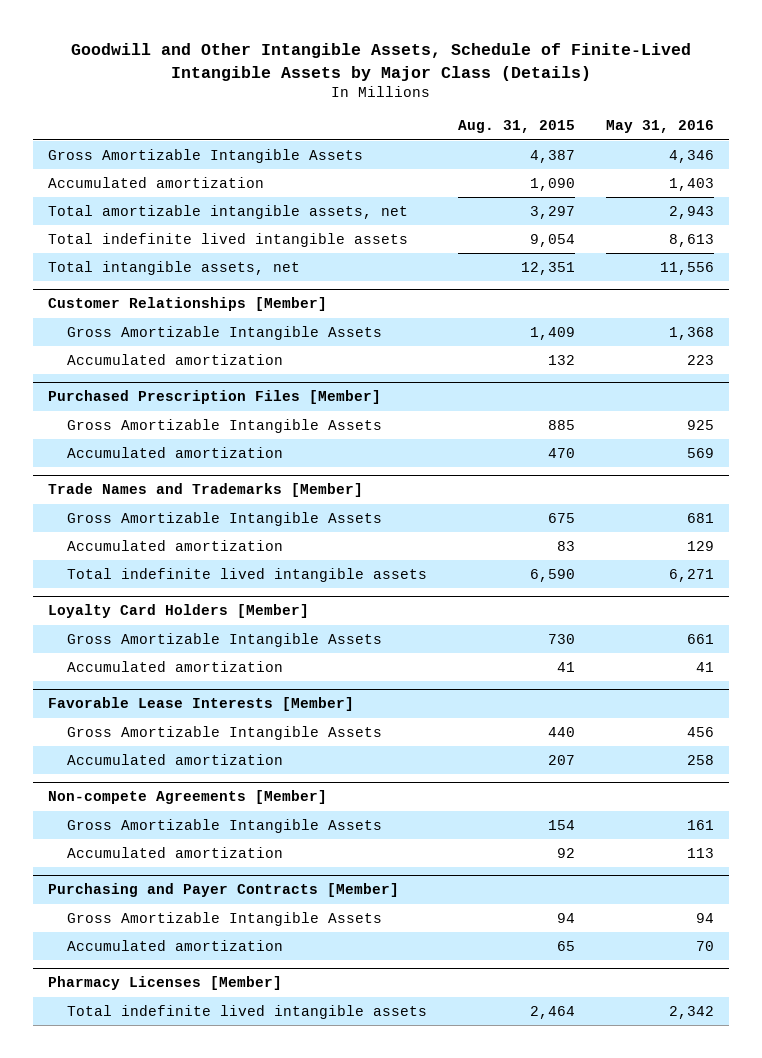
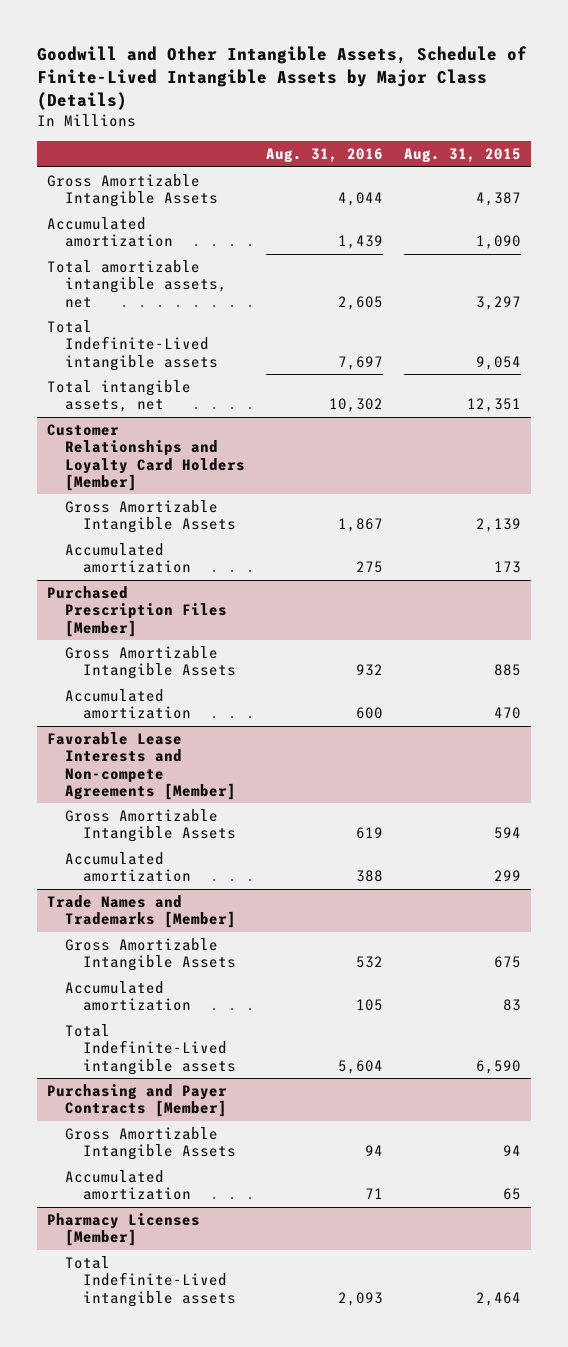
- | Aug. 31, 2015 | May 31, 2016
+ | Aug. 31, 2016 | Aug. 31, 2015
- Total indefinite lived intangible assets | 9,054 | 8,613
+ Total Indefinite-Lived intangible assets | 7,697 | 9,054
- Customer Relationships [Member]
- Gross Amortizable Intangible Assets | 1,409 | 1,368
- Accumulated amortization | 132 | 223
+ Customer Relationships and Loyalty Card Holders [Member]
+ Gross Amortizable Intangible Assets | 1,867 | 2,139
+ Accumulated amortization | 275 | 173
+ Favorable Lease Interests and Non-compete Agreements [Member]
+ Gross Amortizable Intangible Assets | 619 | 594
+ Accumulated amortization | 388 | 299
@ Trade Names and Trademarks [Member]
- Total indefinite lived intangible assets | 6,590 | 6,271
- Loyalty Card Holders [Member]
- Gross Amortizable Intangible Assets | 730 | 661
- Accumulated amortization | 41 | 41
- Favorable Lease Interests [Member]
- Gross Amortizable Intangible Assets | 440 | 456
- Accumulated amortization | 207 | 258
- Non-compete Agreements [Member]
- Gross Amortizable Intangible Assets | 154 | 161
- Accumulated amortization | 92 | 113
@ Trade Names and Trademarks [Member]
+ Total Indefinite-Lived intangible assets | 5,604 | 6,590
@ Pharmacy Licenses [Member]
- Total indefinite lived intangible assets | 2,464 | 2,342
+ Total Indefinite-Lived intangible assets | 2,093 | 2,464

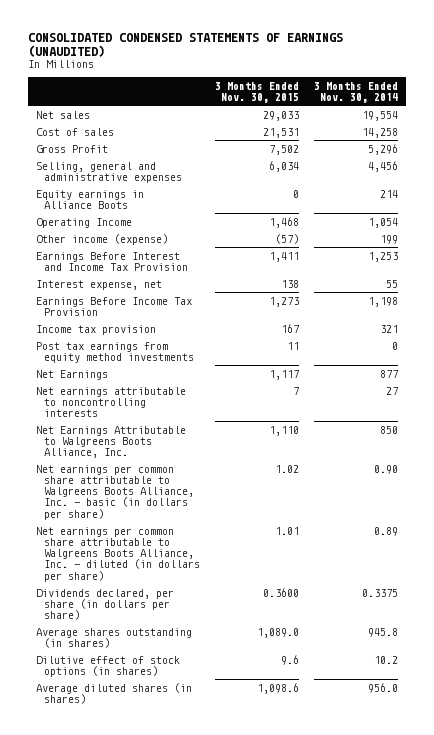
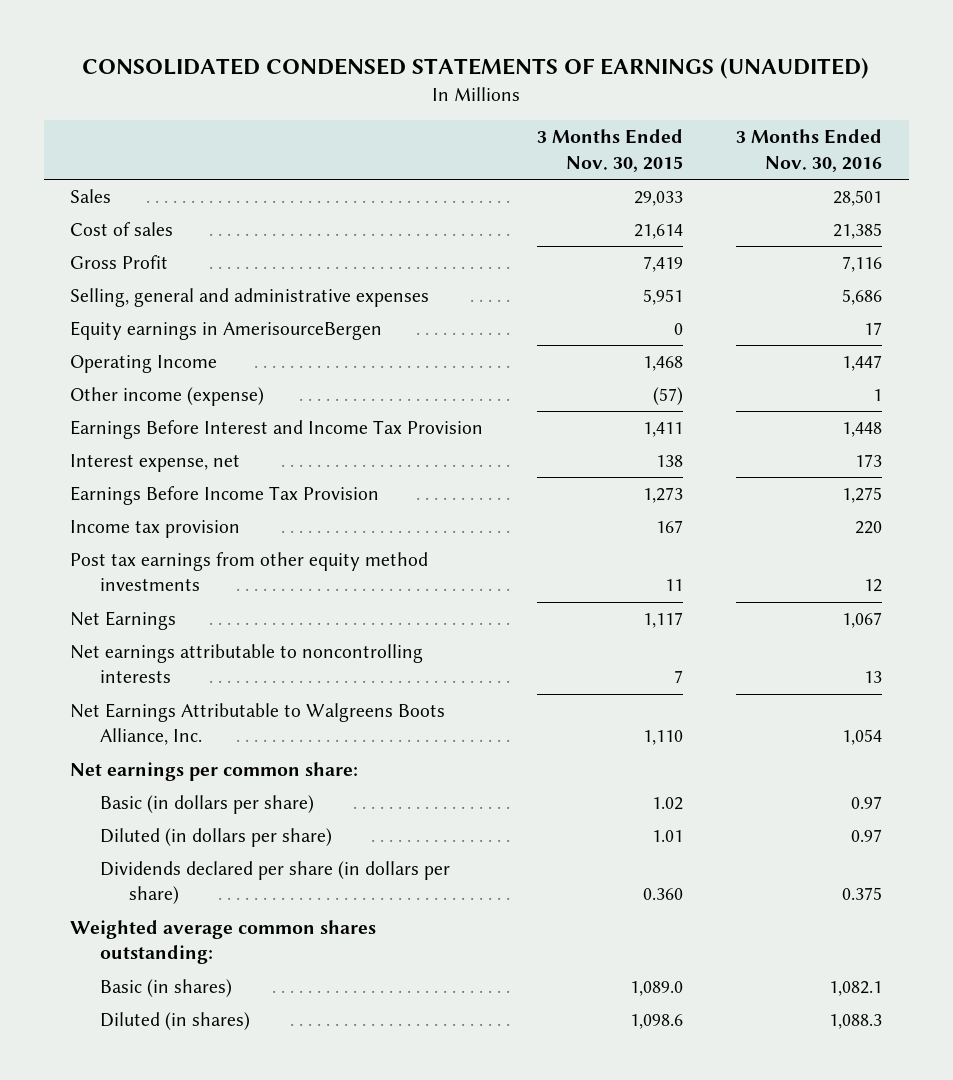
- | 3 Months Ended Nov. 30, 2015 | 3 Months Ended Nov. 30, 2014
+ | 3 Months Ended Nov. 30, 2015 | 3 Months Ended Nov. 30, 2016
- Net sales | 29,033 | 19,554
- Cost of sales | 21,531 | 14,258
- Gross Profit | 7,502 | 5,296
- Selling, general and administrative expenses | 6,034 | 4,456
- Equity earnings in Alliance Boots | 0 | 214
+ Sales | 29,033 | 28,501
+ Cost of sales | 21,614 | 21,385
+ Gross Profit | 7,419 | 7,116
+ Selling, general and administrative expenses | 5,951 | 5,686
+ Equity earnings in AmerisourceBergen | 0 | 17
- Post tax earnings from equity method investments | 11 | 0
+ Post tax earnings from other equity method investments | 11 | 12
- Net earnings per common share attributable to Walgreens Boots Alliance, Inc. - basic (in dollars per share) | 1.02 | 0.90
- Net earnings per common share attributable to Walgreens Boots Alliance, Inc. - diluted (in dollars per share) | 1.01 | 0.89
- Dividends declared, per share (in dollars per share) | 0.3600 | 0.3375
- Average shares outstanding (in shares) | 1,089.0 | 945.8
- Dilutive effect of stock options (in shares) | 9.6 | 10.2
- Average diluted shares (in shares) | 1,098.6 | 956.0
+ Net earnings per common share:
+ Basic (in dollars per share) | 1.02 | 0.97
+ Diluted (in dollars per share) | 1.01 | 0.97
+ Dividends declared per share (in dollars per share) | 0.360 | 0.375
+ Weighted average common shares outstanding:
+ Basic (in shares) | 1,089.0 | 1,082.1
+ Diluted (in shares) | 1,098.6 | 1,088.3

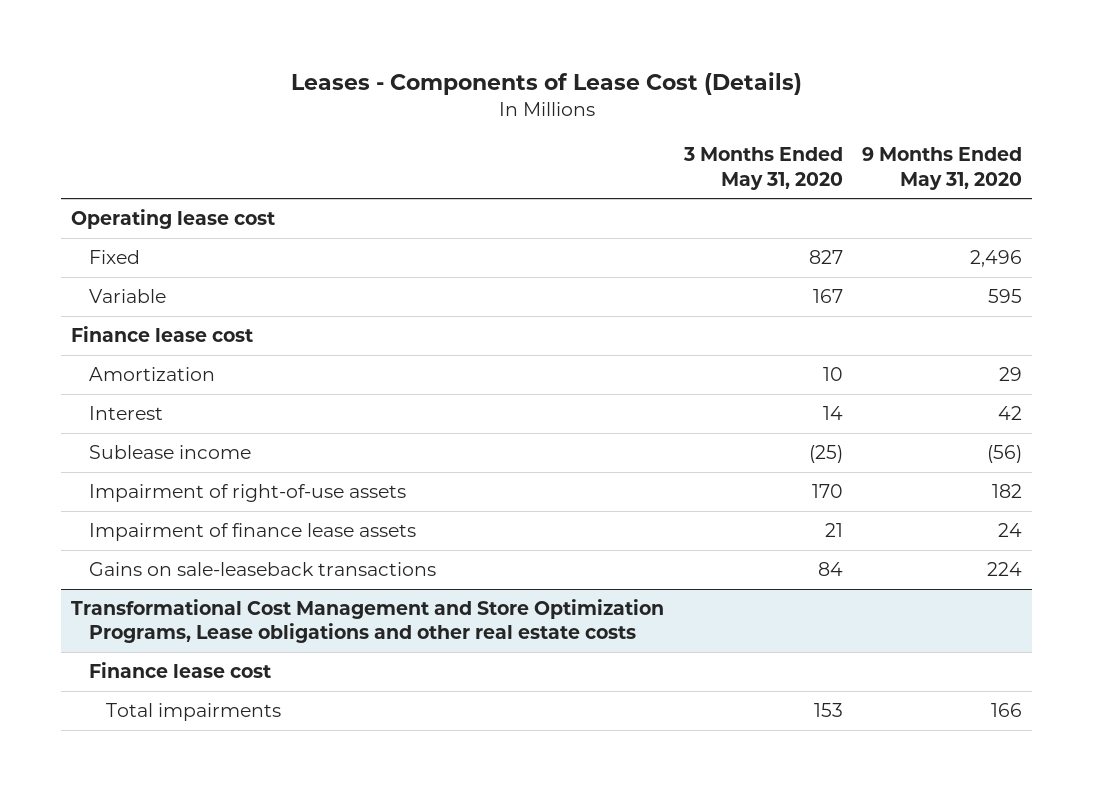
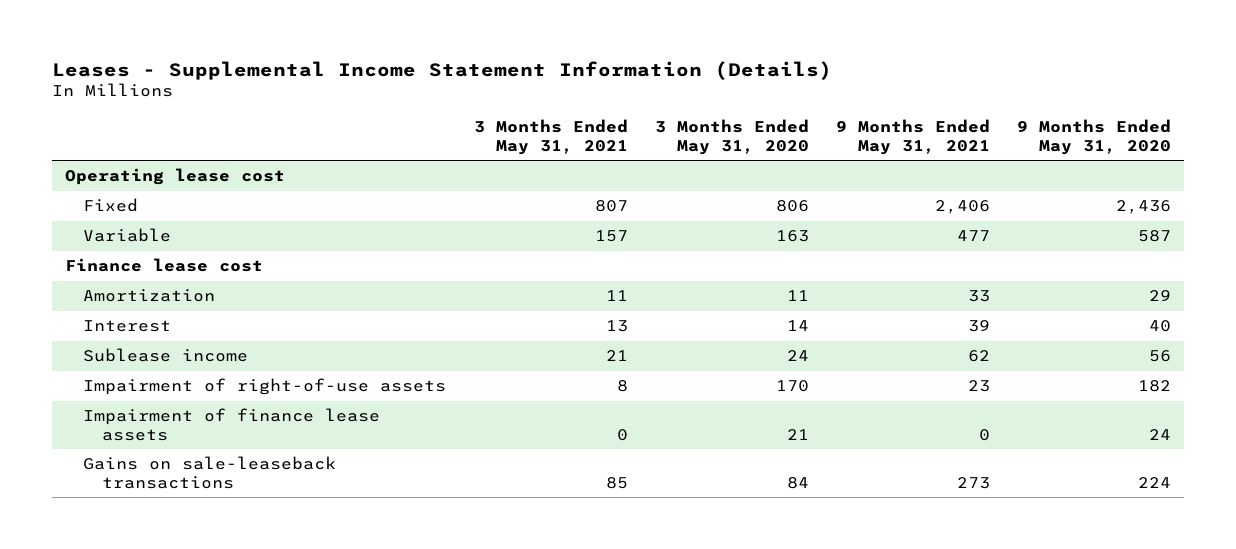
- Leases - Components of Lease Cost (Details)
+ Leases - Supplemental Income Statement Information (Details)
- | 3 Months Ended May 31, 2020 | 9 Months Ended May 31, 2020
+ | 3 Months Ended May 31, 2021 | 3 Months Ended May 31, 2020 | 9 Months Ended May 31, 2021 | 9 Months Ended May 31, 2020
- Fixed | 827 | 2,496
- Variable | 167 | 595
+ Fixed | 807 | 806 | 2,406 | 2,436
+ Variable | 157 | 163 | 477 | 587
- Amortization | 10 | 29
- Interest | 14 | 42
- Sublease income | (25) | (56)
+ Amortization | 11 | 11 | 33 | 29
+ Interest | 13 | 14 | 39 | 40
+ Sublease income | 21 | 24 | 62 | 56
- Transformational Cost Management and Store Optimization Programs, Lease obligations and other real estate costs
- Finance lease cost
- Total impairments | 153 | 166

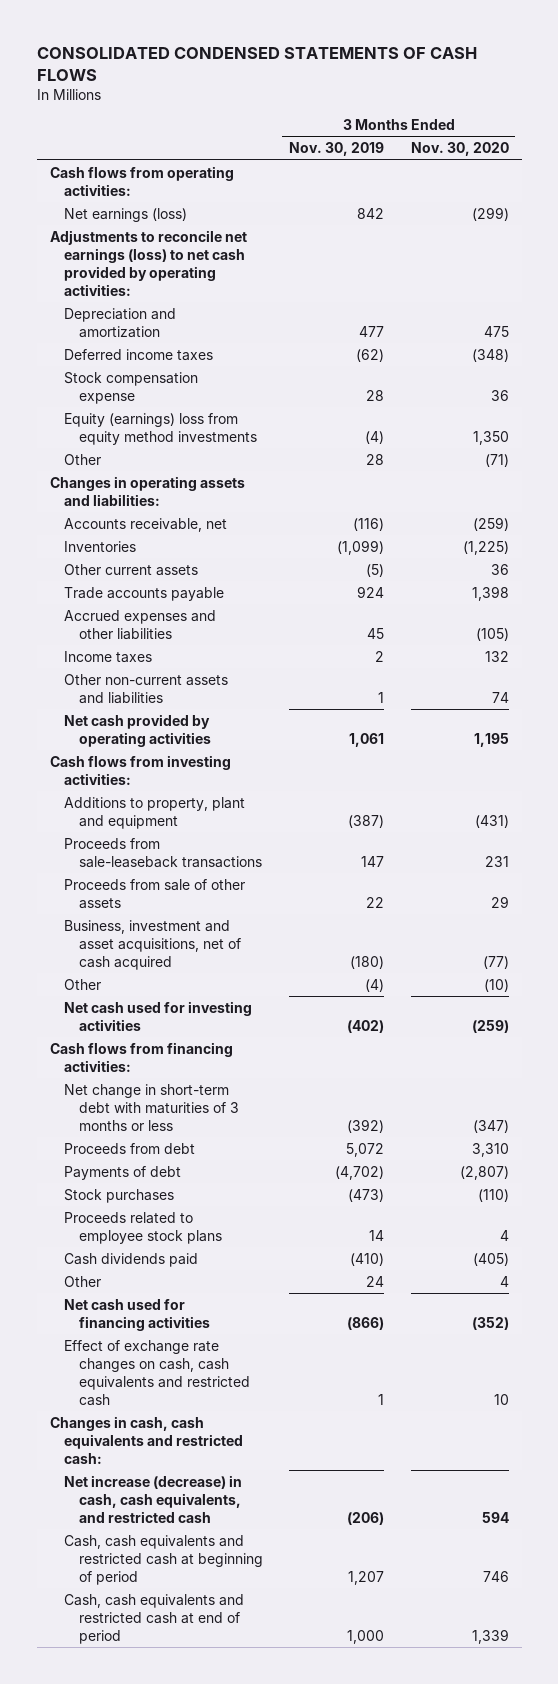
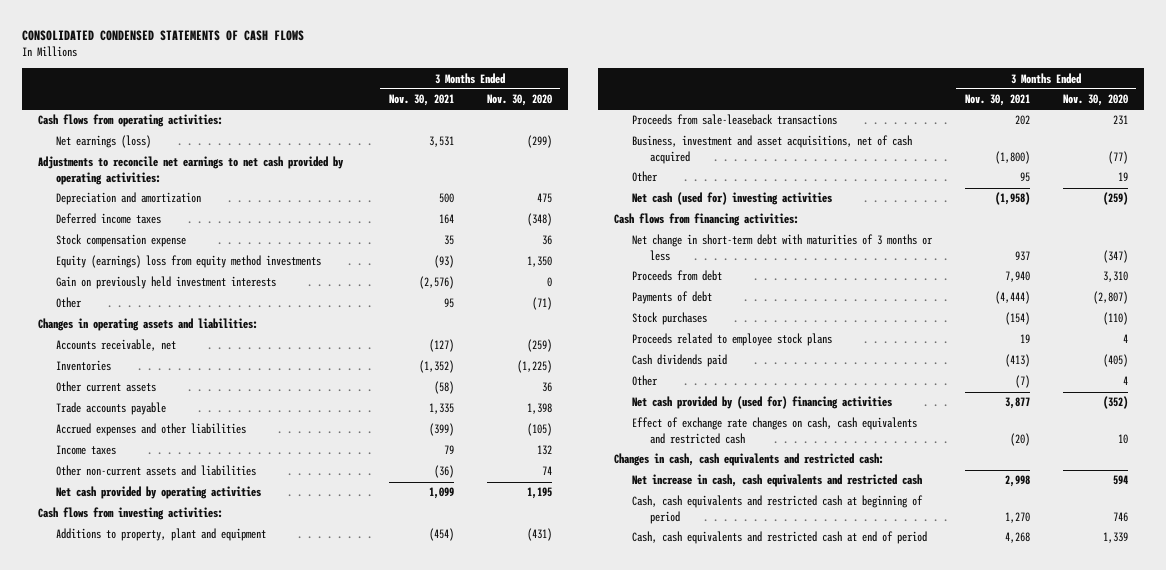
- | 3 Months Ended Nov. 30, 2019 | 3 Months Ended Nov. 30, 2020
+ | 3 Months Ended Nov. 30, 2021 | 3 Months Ended Nov. 30, 2020
- Adjustments to reconcile net earnings (loss) to net cash provided by operating activities:
+ Adjustments to reconcile net earnings to net cash provided by operating activities:
+ Gain on previously held investment interests | (2,576) | 0
- Proceeds from sale of other assets | 22 | 29
- Other | (4) | (10)
- Net cash used for investing activities | (402) | (259)
+ Other | 95 | 19
+ Net cash (used for) investing activities | (1,958) | (259)
- Net cash used for financing activities | (866) | (352)
+ Net cash provided by (used for) financing activities | 3,877 | (352)
- Net increase (decrease) in cash, cash equivalents, and restricted cash | (206) | 594
+ Net increase in cash, cash equivalents and restricted cash | 2,998 | 594

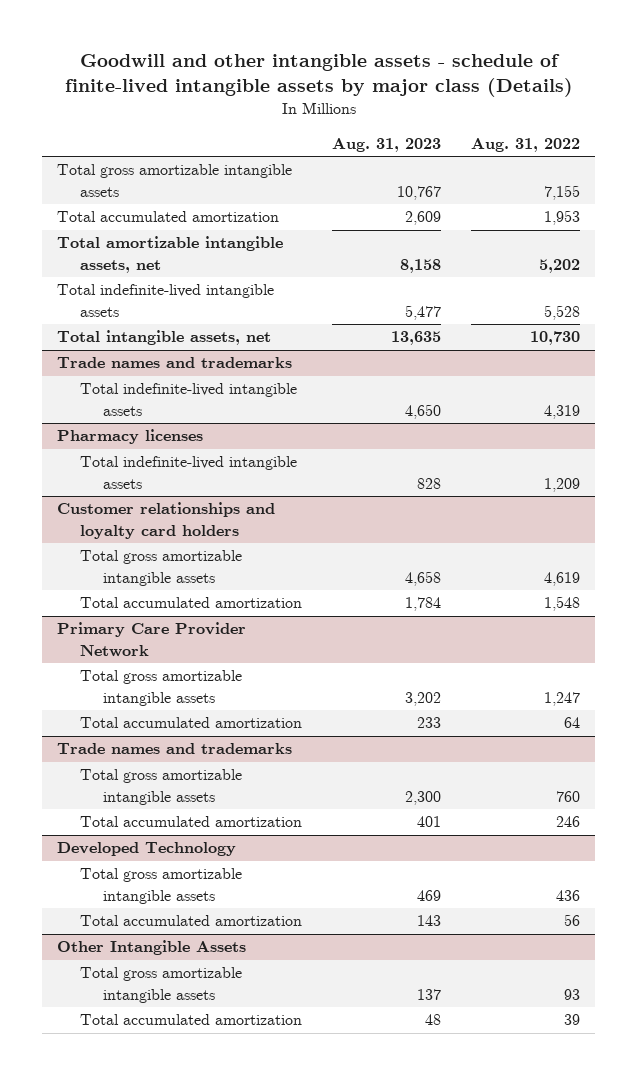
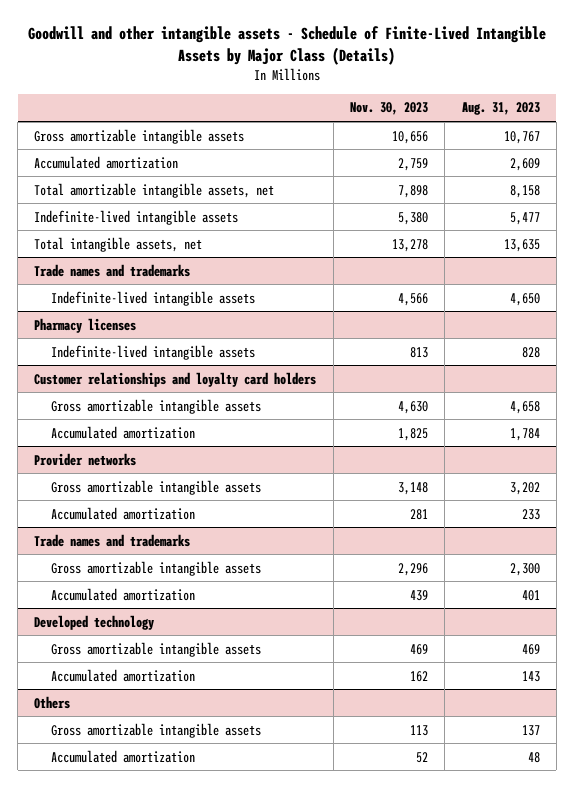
- Goodwill and other intangible assets - schedule of finite-lived intangible assets by major class (Details)
+ Goodwill and other intangible assets - Schedule of Finite-Lived Intangible Assets by Major Class (Details)
- | Aug. 31, 2023 | Aug. 31, 2022
+ | Nov. 30, 2023 | Aug. 31, 2023
- Total gross amortizable intangible assets | 10,767 | 7,155
- Total accumulated amortization | 2,609 | 1,953
+ Gross amortizable intangible assets | 10,656 | 10,767
+ Accumulated amortization | 2,759 | 2,609
- Total indefinite-lived intangible assets | 5,477 | 5,528
+ Indefinite-lived intangible assets | 5,380 | 5,477
@ Trade names and trademarks
- Total indefinite-lived intangible assets | 4,650 | 4,319
+ Indefinite-lived intangible assets | 4,566 | 4,650
@ Pharmacy licenses
- Total indefinite-lived intangible assets | 828 | 1,209
+ Indefinite-lived intangible assets | 813 | 828
@ Customer relationships and loyalty card holders
- Total gross amortizable intangible assets | 4,658 | 4,619
- Total accumulated amortization | 1,784 | 1,548
- Primary Care Provider Network
- Total gross amortizable intangible assets | 3,202 | 1,247
- Total accumulated amortization | 233 | 64
@ Customer relationships and loyalty card holders
+ Gross amortizable intangible assets | 4,630 | 4,658
+ Accumulated amortization | 1,825 | 1,784
+ Provider networks
+ Gross amortizable intangible assets | 3,148 | 3,202
+ Accumulated amortization | 281 | 233
@ Trade names and trademarks
- Total gross amortizable intangible assets | 2,300 | 760
- Total accumulated amortization | 401 | 246
- Developed Technology
- Total gross amortizable intangible assets | 469 | 436
- Total accumulated amortization | 143 | 56
- Other Intangible Assets
- Total gross amortizable intangible assets | 137 | 93
- Total accumulated amortization | 48 | 39
@ Trade names and trademarks
+ Gross amortizable intangible assets | 2,296 | 2,300
+ Accumulated amortization | 439 | 401
+ Developed technology
+ Gross amortizable intangible assets | 469 | 469
+ Accumulated amortization | 162 | 143
+ Others
+ Gross amortizable intangible assets | 113 | 137
+ Accumulated amortization | 52 | 48

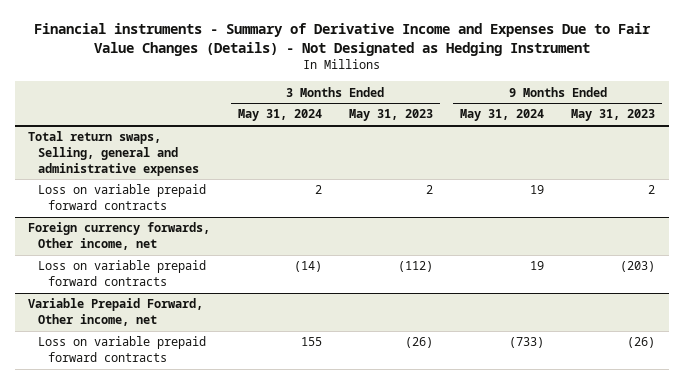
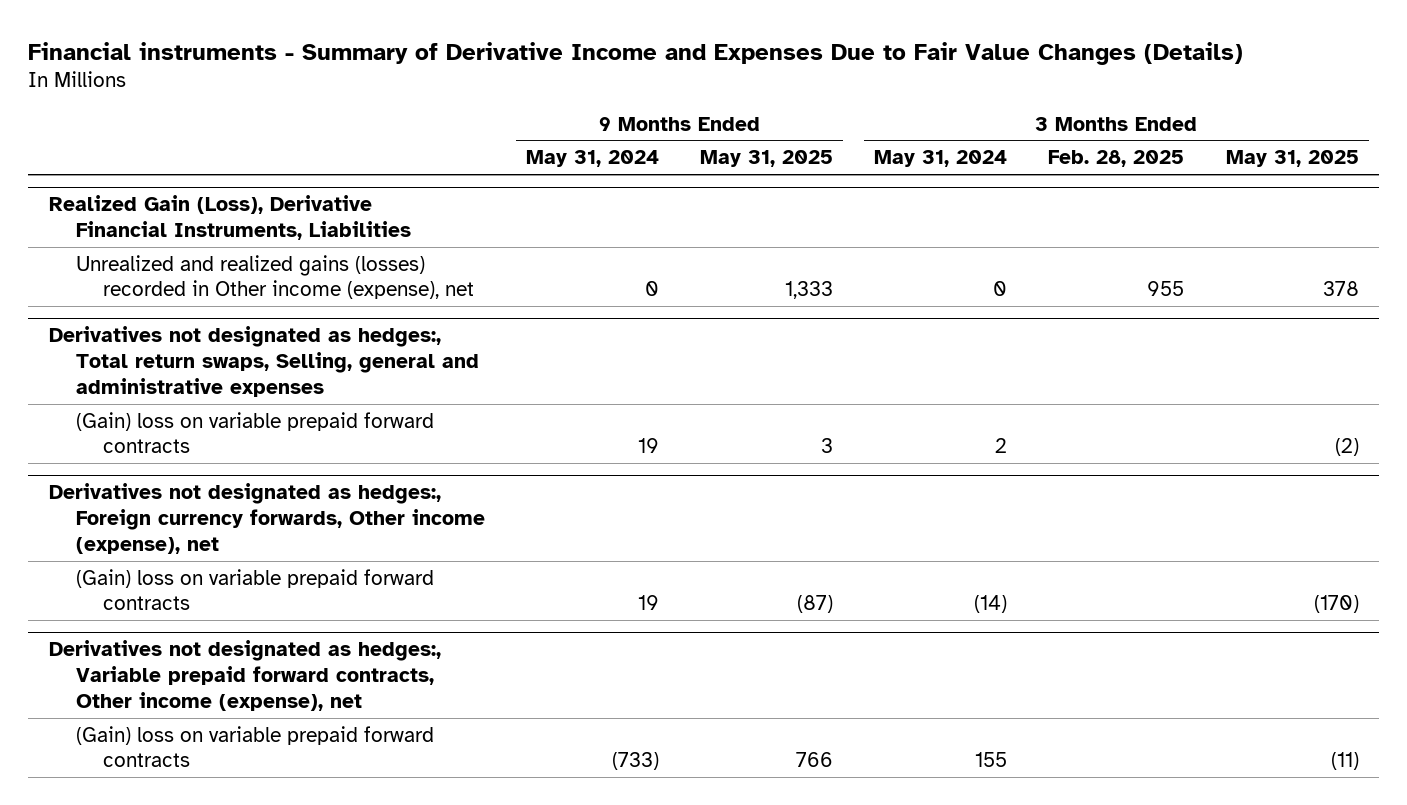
- Financial instruments - Summary of Derivative Income and Expenses Due to Fair Value Changes (Details) - Not Designated as Hedging Instrument
+ Financial instruments - Summary of Derivative Income and Expenses Due to Fair Value Changes (Details)
- | 3 Months Ended May 31, 2024 | 3 Months Ended May 31, 2023 | 9 Months Ended May 31, 2024 | 9 Months Ended May 31, 2023
+ | 9 Months Ended May 31, 2024 | 9 Months Ended May 31, 2025 | 3 Months Ended May 31, 2024 | 3 Months Ended Feb. 28, 2025 | 3 Months Ended May 31, 2025
- Total return swaps, Selling, general and administrative expenses
- Loss on variable prepaid forward contracts | 2 | 2 | 19 | 2
- Foreign currency forwards, Other income, net
- Loss on variable prepaid forward contracts | (14) | (112) | 19 | (203)
- Variable Prepaid Forward, Other income, net
- Loss on variable prepaid forward contracts | 155 | (26) | (733) | (26)
+ Realized Gain (Loss), Derivative Financial Instruments, Liabilities
+ Unrealized and realized gains (losses) recorded in Other income (expense), net | 0 | 1,333 | 0 | 955 | 378
+ Derivatives not designated as hedges:, Total return swaps, Selling, general and administrative expenses
+ (Gain) loss on variable prepaid forward contracts | 19 | 3 | 2 | | (2)
+ Derivatives not designated as hedges:, Foreign currency forwards, Other income (expense), net
+ (Gain) loss on variable prepaid forward contracts | 19 | (87) | (14) | | (170)
+ Derivatives not designated as hedges:, Variable prepaid forward contracts, Other income (expense), net
+ (Gain) loss on variable prepaid forward contracts | (733) | 766 | 155 | | (11)

